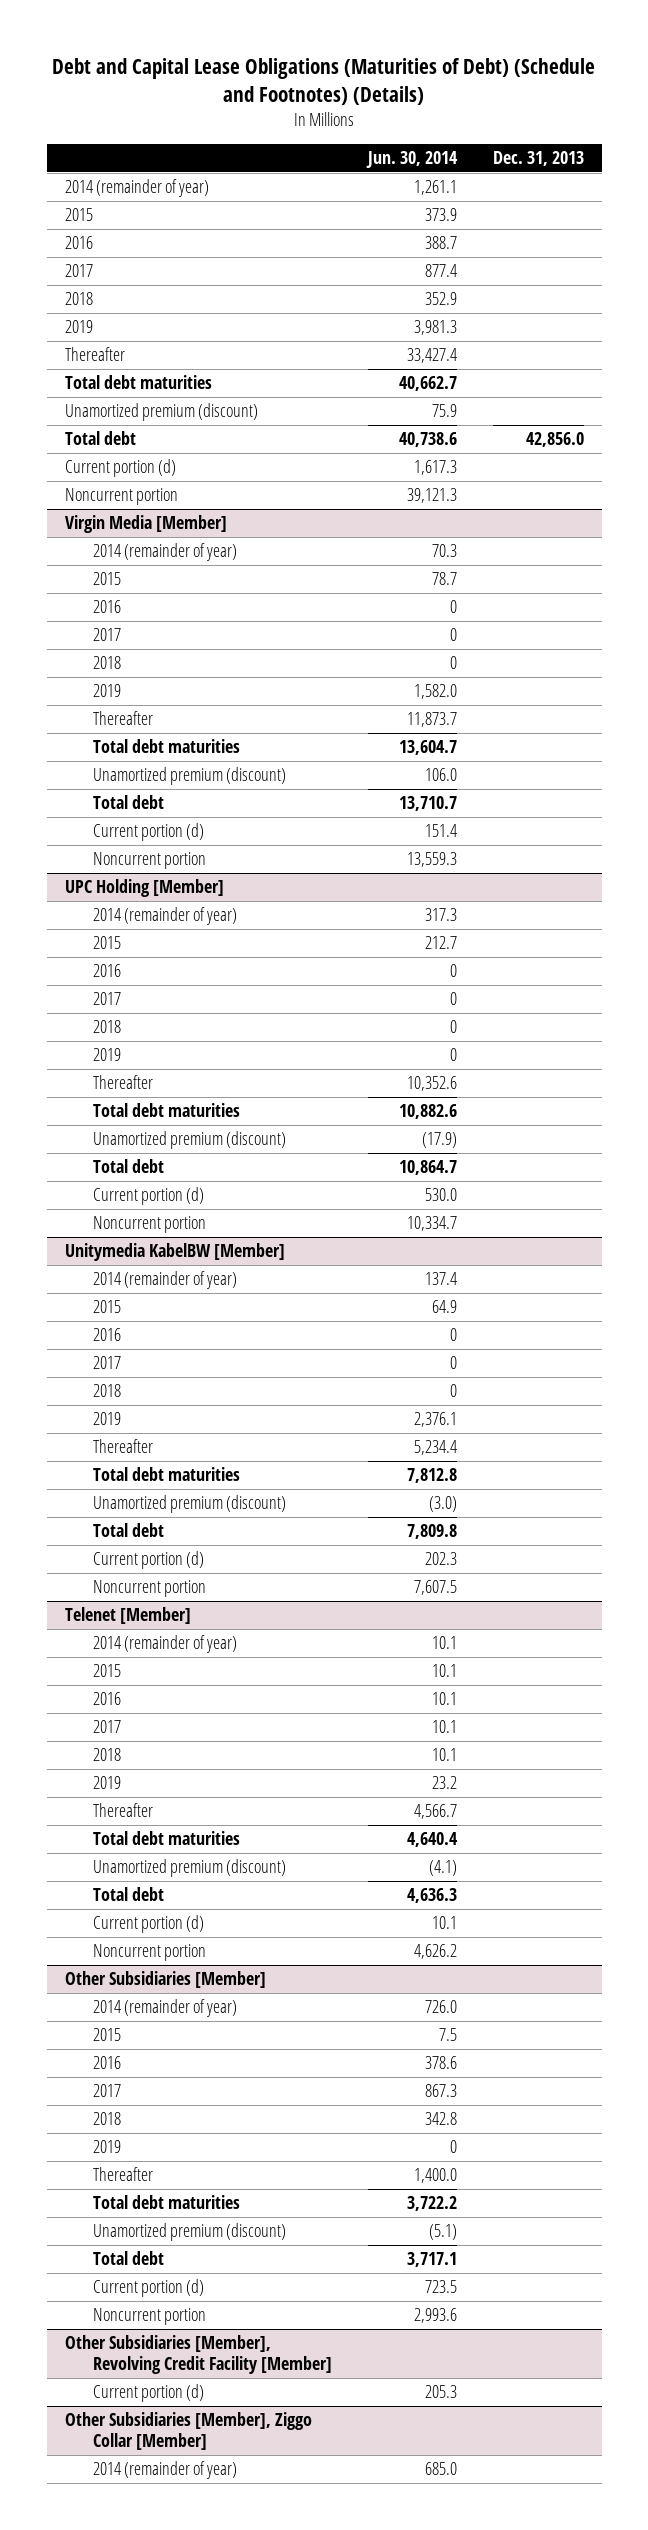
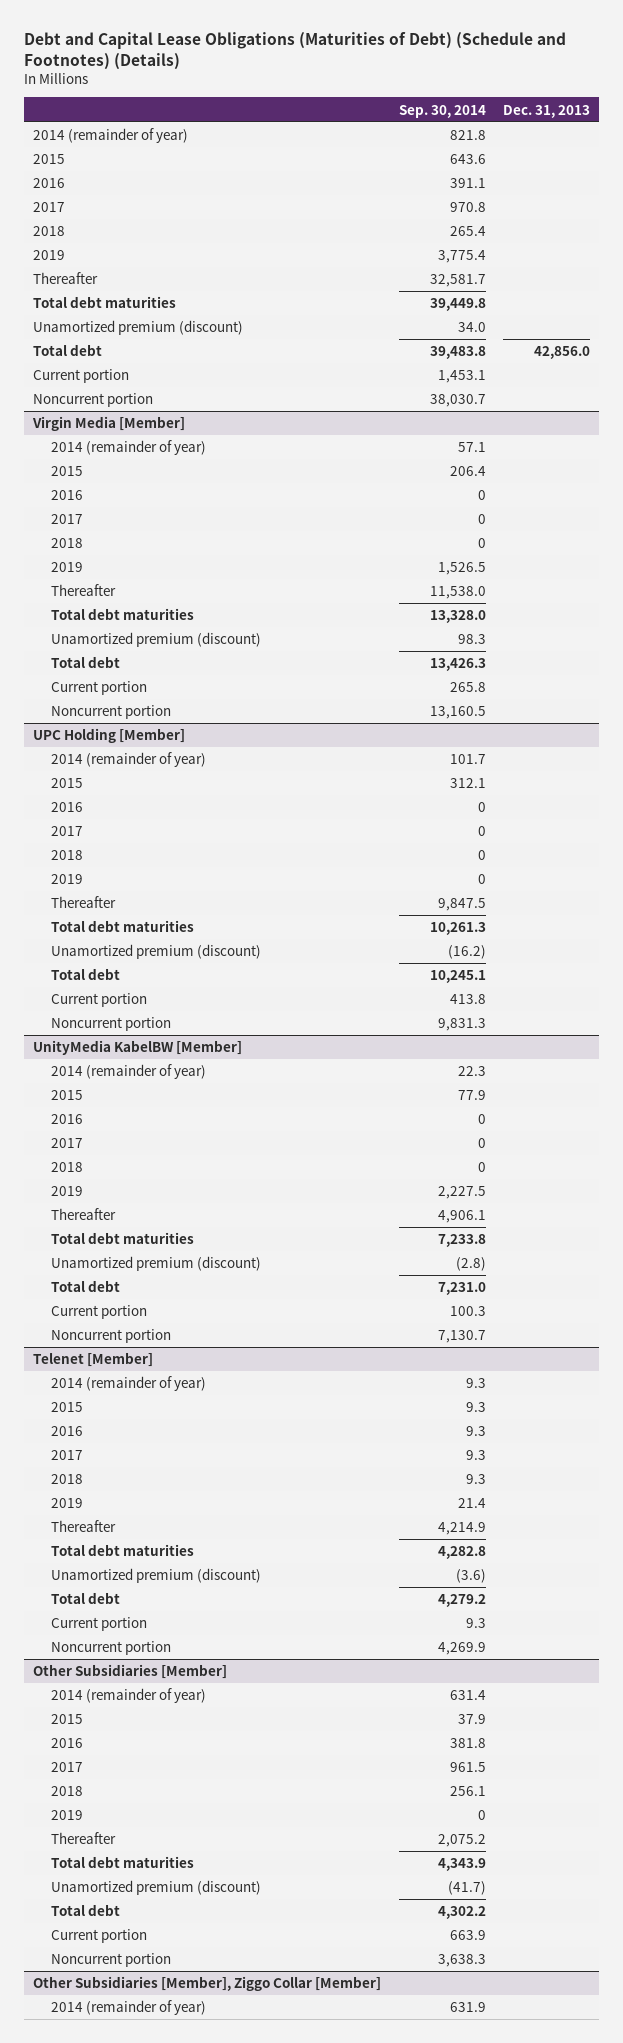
- | Jun. 30, 2014 | Dec. 31, 2013
+ | Sep. 30, 2014 | Dec. 31, 2013
- Current portion (d) | 1,617.3 |
+ Current portion | 1,453.1 |
@ Virgin Media [Member]
- Current portion (d) | 151.4 |
+ Current portion | 265.8 |
@ UPC Holding [Member]
- Current portion (d) | 530.0 |
+ Current portion | 413.8 |
- Unitymedia KabelBW [Member]
+ UnityMedia KabelBW [Member]
- Current portion (d) | 202.3 |
+ Current portion | 100.3 |
@ Telenet [Member]
- Current portion (d) | 10.1 |
+ Current portion | 9.3 |
@ Other Subsidiaries [Member]
- Current portion (d) | 723.5 |
+ Current portion | 663.9 |
- Other Subsidiaries [Member], Revolving Credit Facility [Member]
- Current portion (d) | 205.3 |

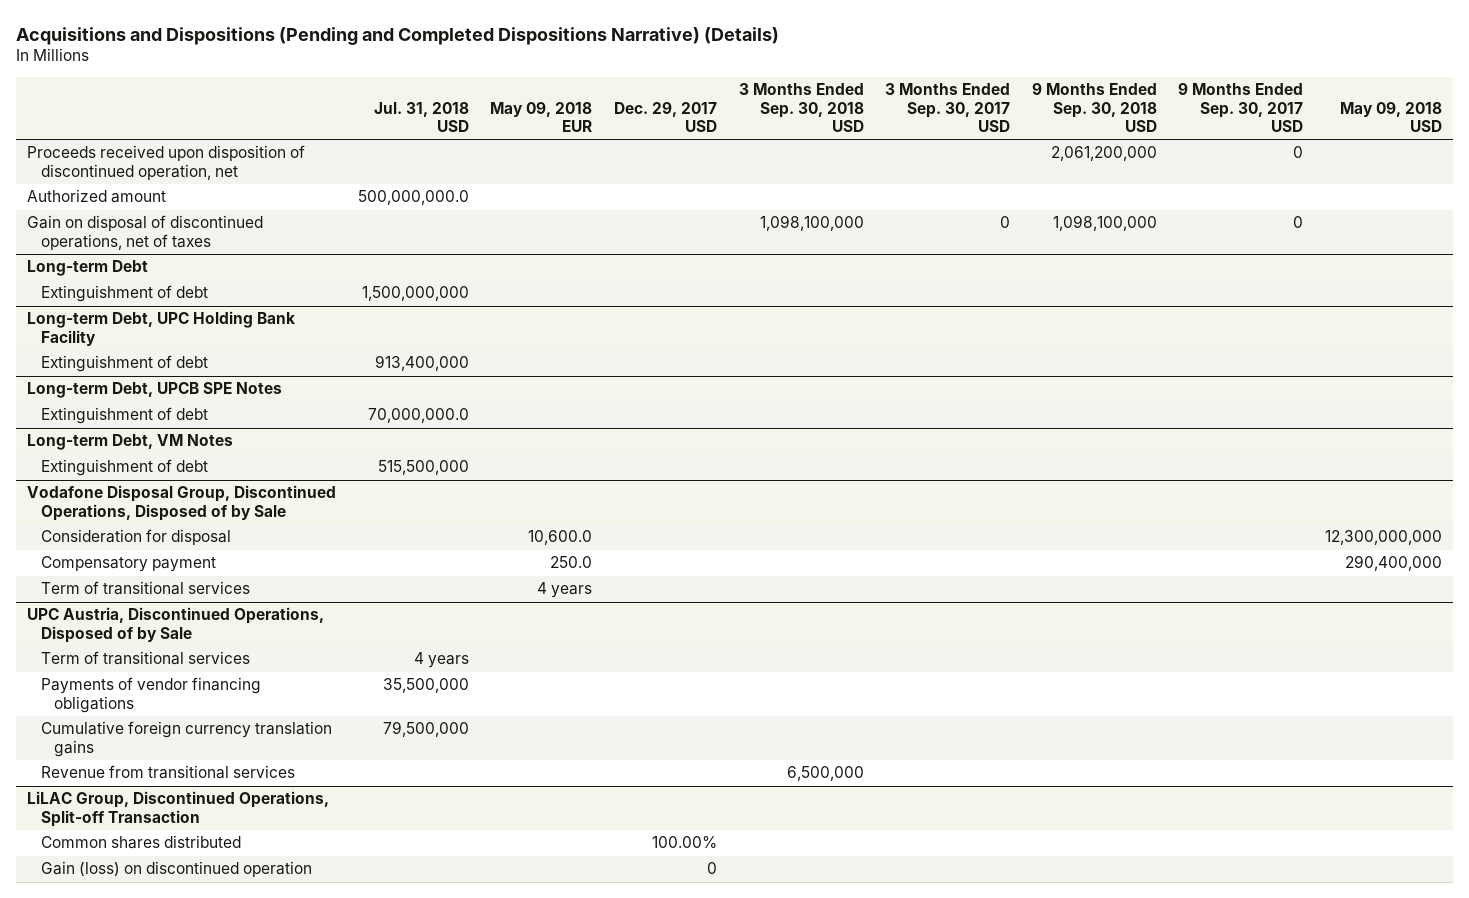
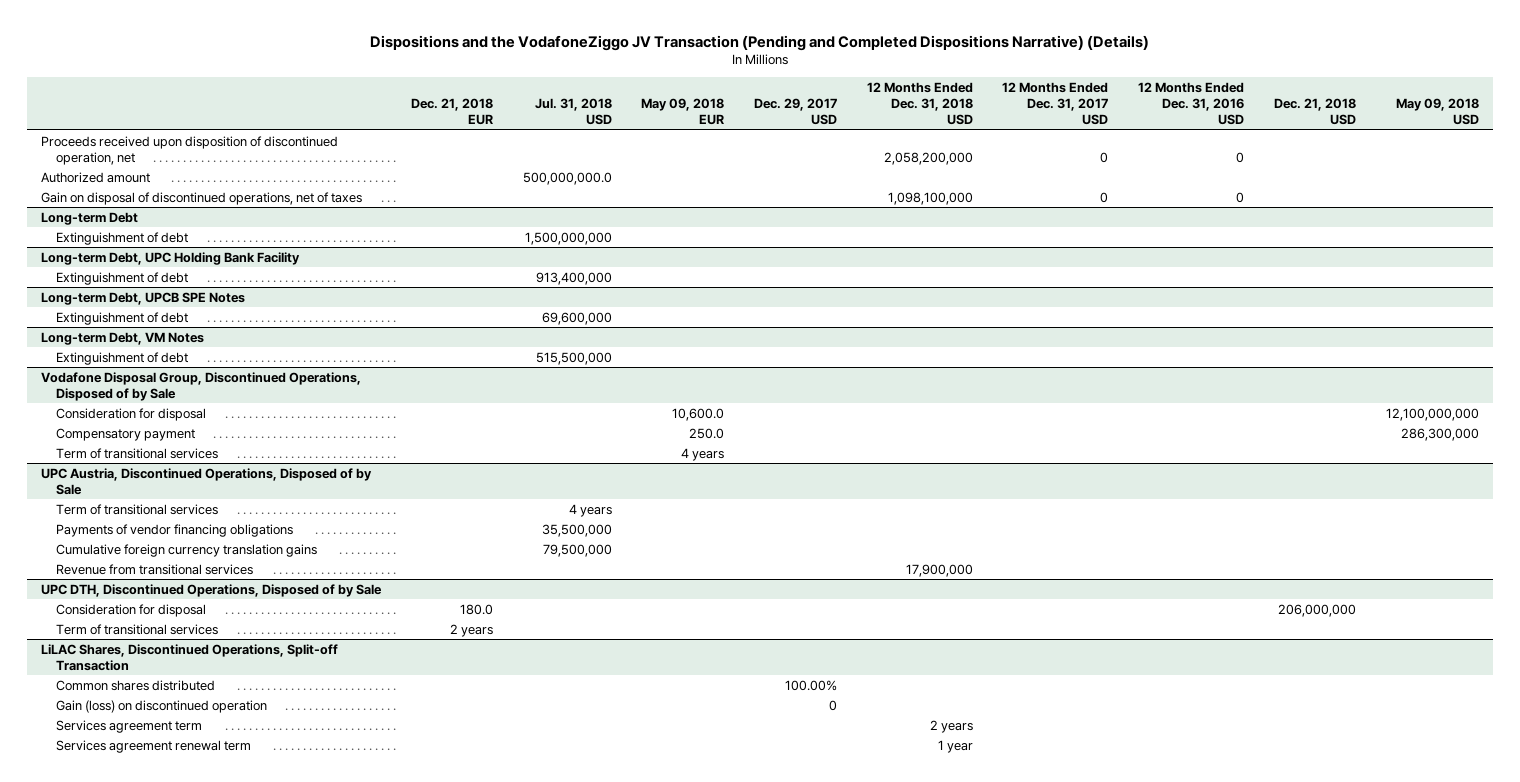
- Acquisitions and Dispositions (Pending and Completed Dispositions Narrative) (Details)
+ Dispositions and the VodafoneZiggo JV Transaction (Pending and Completed Dispositions Narrative) (Details)
- | Jul. 31, 2018 USD | May 09, 2018 EUR | Dec. 29, 2017 USD | 3 Months Ended Sep. 30, 2018 USD | 3 Months Ended Sep. 30, 2017 USD | 9 Months Ended Sep. 30, 2018 USD | 9 Months Ended Sep. 30, 2017 USD | May 09, 2018 USD
+ | Dec. 21, 2018 EUR | Jul. 31, 2018 USD | May 09, 2018 EUR | Dec. 29, 2017 USD | 12 Months Ended Dec. 31, 2018 USD | 12 Months Ended Dec. 31, 2017 USD | 12 Months Ended Dec. 31, 2016 USD | Dec. 21, 2018 USD | May 09, 2018 USD
@ Long-term Debt, UPCB SPE Notes
- Extinguishment of debt | 70,000,000.0 | | | | | | |
+ Extinguishment of debt | | 69,600,000 | | | | | | |
@ Vodafone Disposal Group, Discontinued Operations, Disposed of by Sale
- Consideration for disposal | | 10,600.0 | | | | | | 12,300,000,000
- Compensatory payment | | 250.0 | | | | | | 290,400,000
+ Consideration for disposal | | | 10,600.0 | | | | | | 12,100,000,000
+ Compensatory payment | | | 250.0 | | | | | | 286,300,000
- LiLAC Group, Discontinued Operations, Split-off Transaction
+ UPC DTH, Discontinued Operations, Disposed of by Sale
+ Consideration for disposal | 180.0 | | | | | | | 206,000,000 |
+ Term of transitional services | 2 years | | | | | | | |
+ LiLAC Shares, Discontinued Operations, Split-off Transaction
+ Services agreement term | | | | | 2 years | | | |
+ Services agreement renewal term | | | | | 1 year | | | |

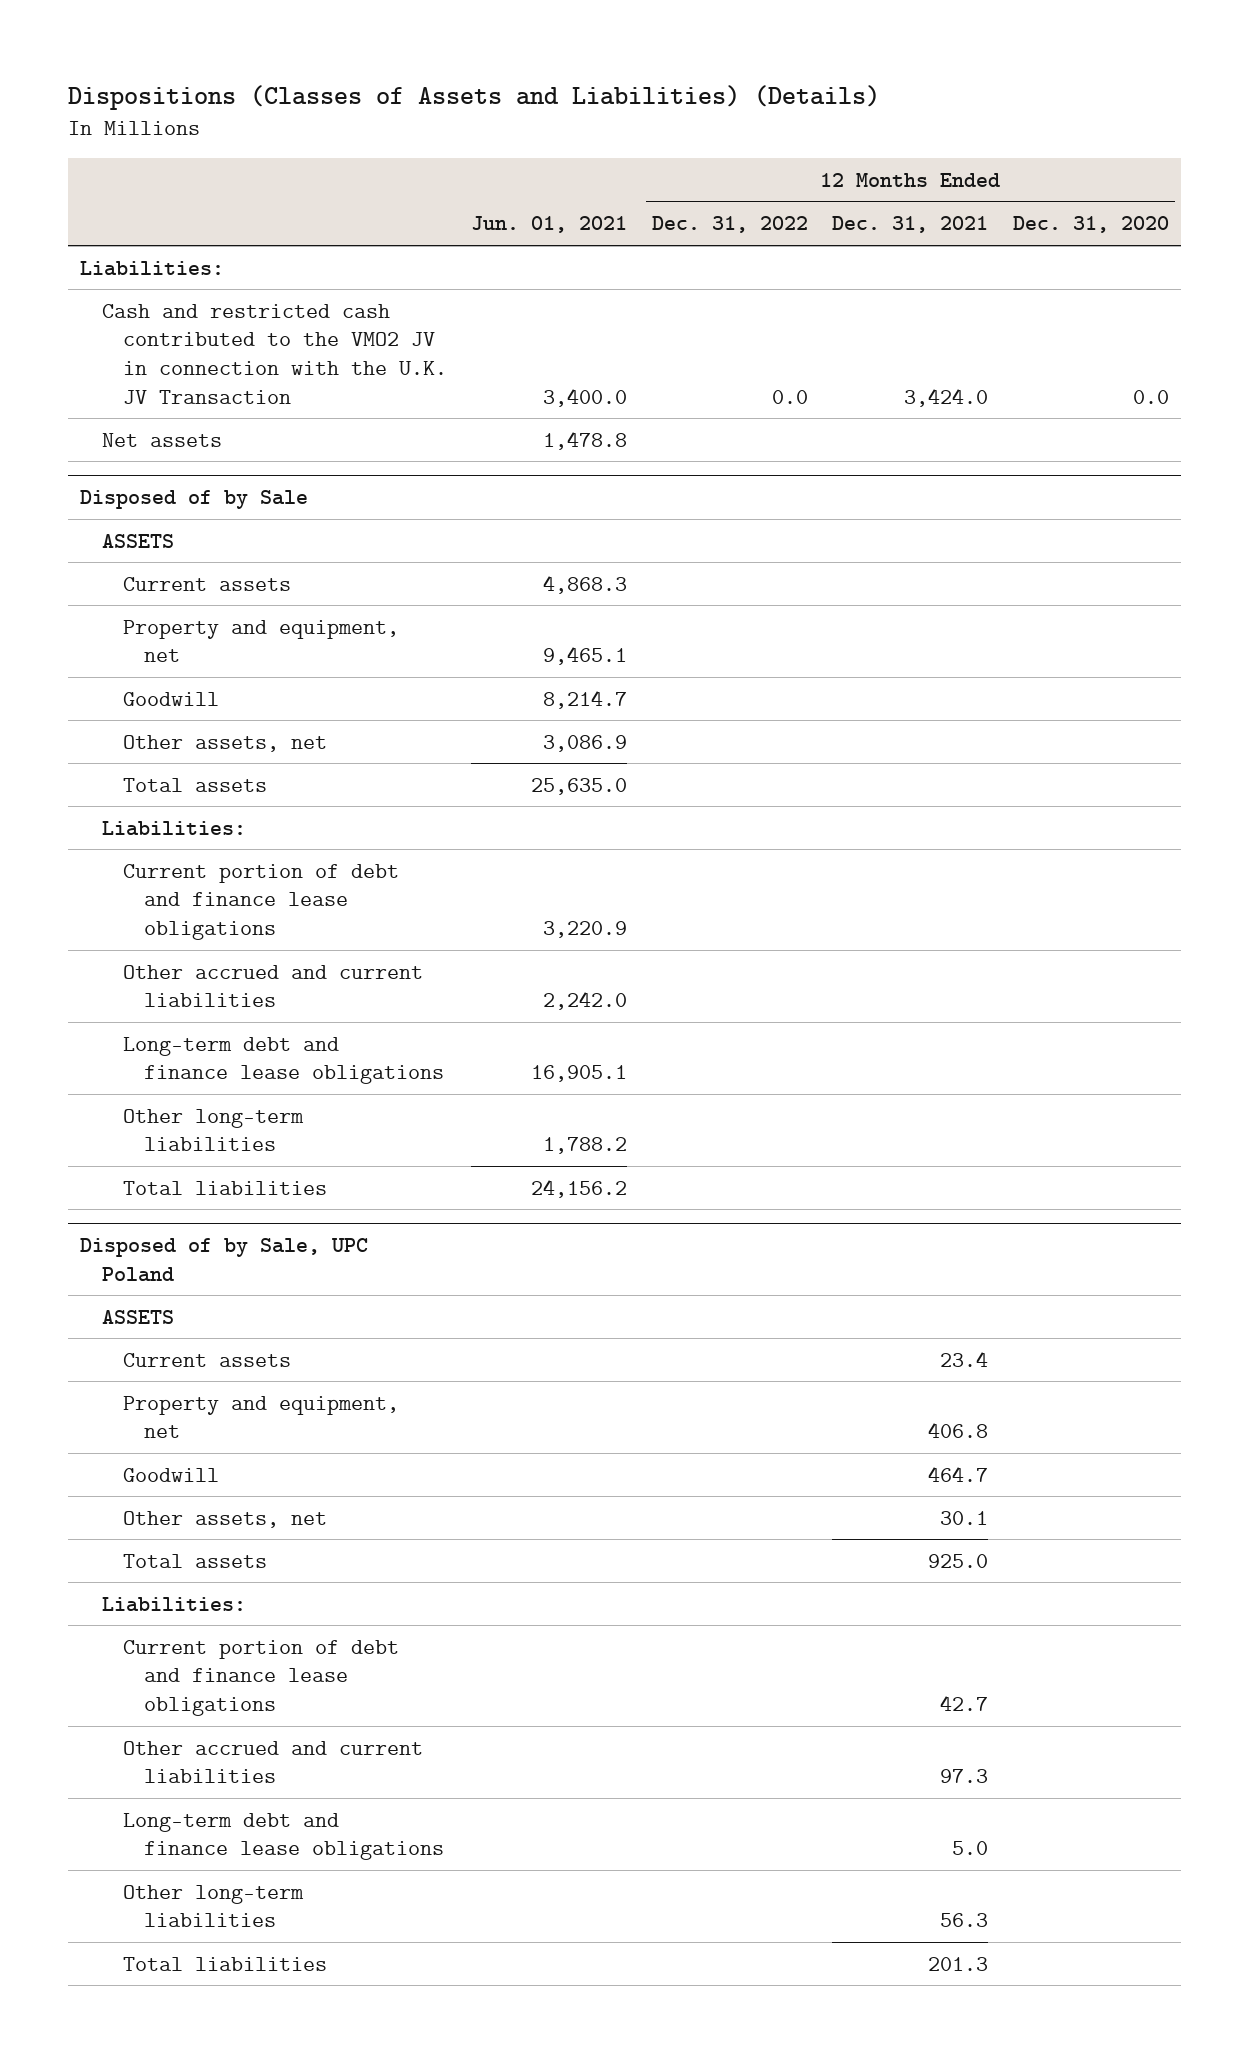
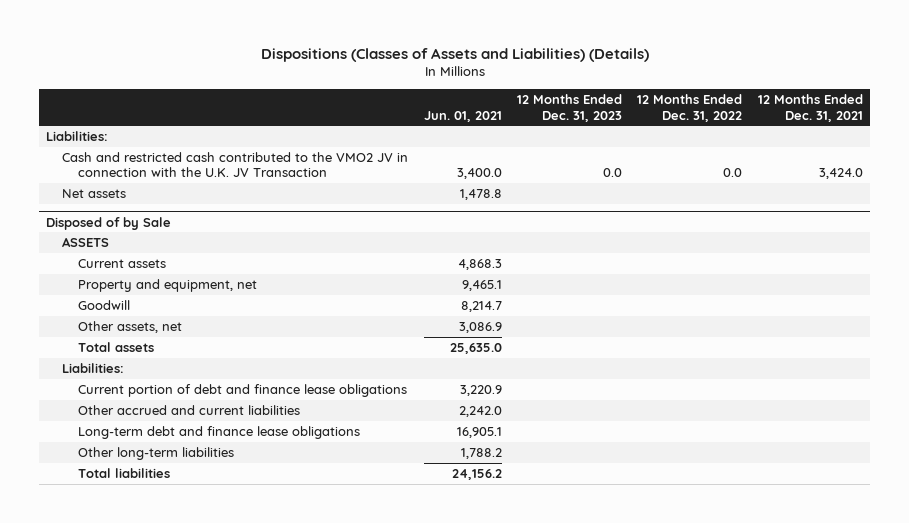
- | Jun. 01, 2021 | 12 Months Ended Dec. 31, 2022 | 12 Months Ended Dec. 31, 2021 | 12 Months Ended Dec. 31, 2020
+ | Jun. 01, 2021 | 12 Months Ended Dec. 31, 2023 | 12 Months Ended Dec. 31, 2022 | 12 Months Ended Dec. 31, 2021
- Disposed of by Sale, UPC Poland
- ASSETS
- Current assets | | | 23.4 |
- Property and equipment, net | | | 406.8 |
- Goodwill | | | 464.7 |
- Other assets, net | | | 30.1 |
- Total assets | | | 925.0 |
- Liabilities:
- Current portion of debt and finance lease obligations | | | 42.7 |
- Other accrued and current liabilities | | | 97.3 |
- Long-term debt and finance lease obligations | | | 5.0 |
- Other long-term liabilities | | | 56.3 |
- Total liabilities | | | 201.3 |

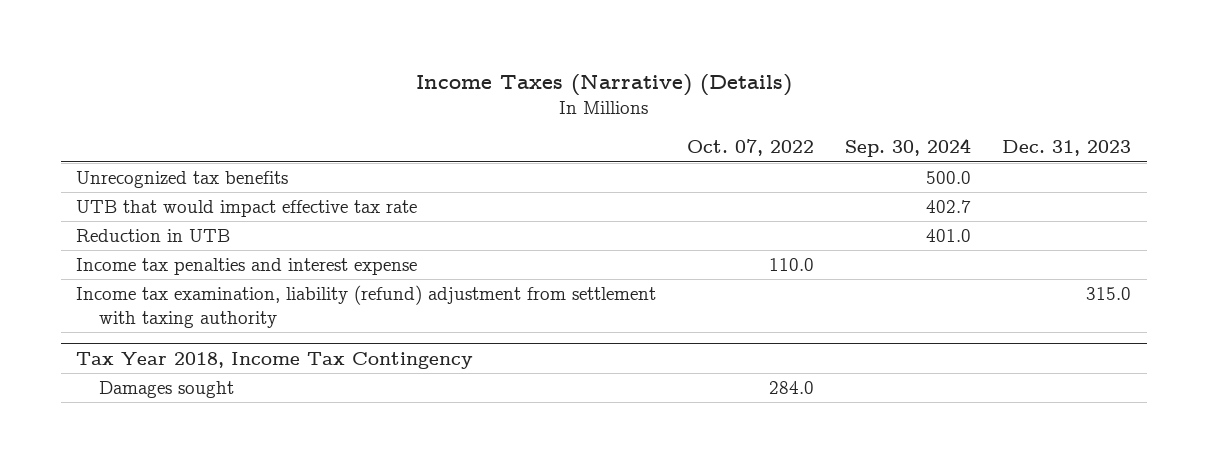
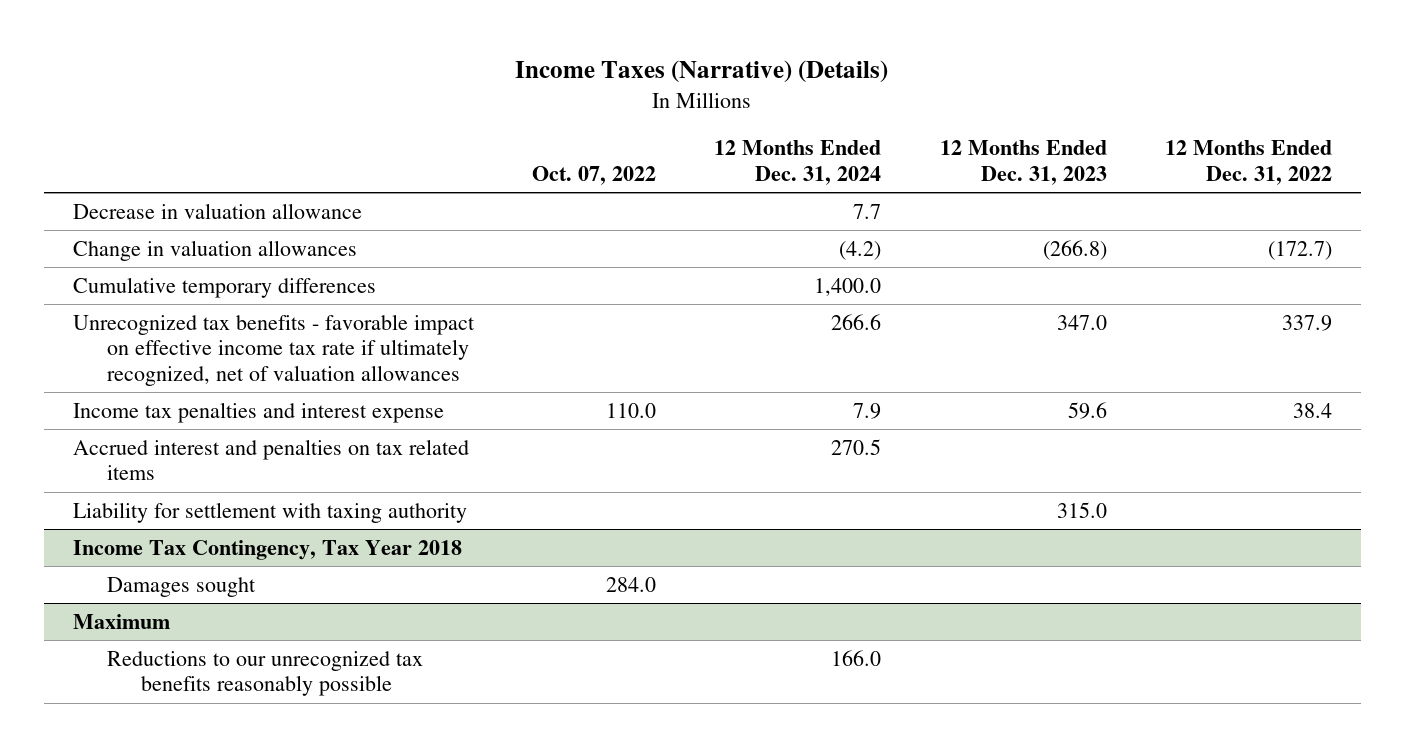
- | Oct. 07, 2022 | Sep. 30, 2024 | Dec. 31, 2023
+ | Oct. 07, 2022 | 12 Months Ended Dec. 31, 2024 | 12 Months Ended Dec. 31, 2023 | 12 Months Ended Dec. 31, 2022
- Unrecognized tax benefits | | 500.0 |
- UTB that would impact effective tax rate | | 402.7 |
- Reduction in UTB | | 401.0 |
+ Decrease in valuation allowance | | 7.7 | |
+ Change in valuation allowances | | (4.2) | (266.8) | (172.7)
+ Cumulative temporary differences | | 1,400.0 | |
+ Unrecognized tax benefits - favorable impact on effective income tax rate if ultimately recognized, net of valuation allowances | | 266.6 | 347.0 | 337.9
- Income tax examination, liability (refund) adjustment from settlement with taxing authority | | | 315.0
- Tax Year 2018, Income Tax Contingency
+ Accrued interest and penalties on tax related items | | 270.5 | |
+ Liability for settlement with taxing authority | | | 315.0 |
+ Income Tax Contingency, Tax Year 2018
+ Maximum
+ Reductions to our unrecognized tax benefits reasonably possible | | 166.0 | |

